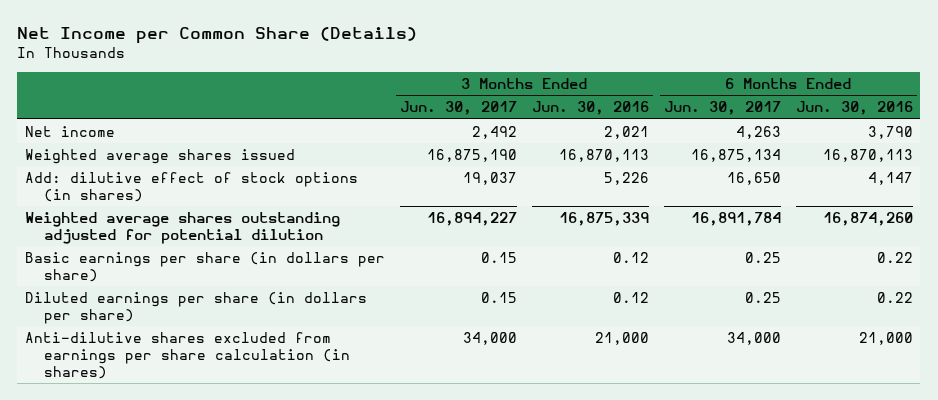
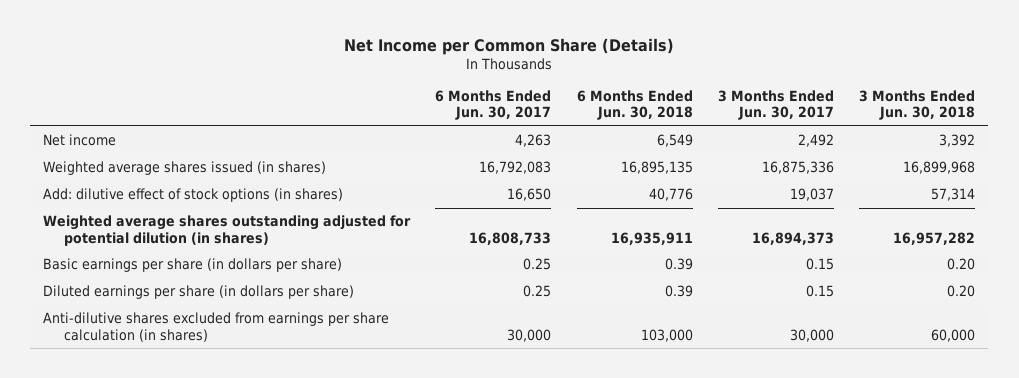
- | 3 Months Ended Jun. 30, 2017 | 3 Months Ended Jun. 30, 2016 | 6 Months Ended Jun. 30, 2017 | 6 Months Ended Jun. 30, 2016
+ | 6 Months Ended Jun. 30, 2017 | 6 Months Ended Jun. 30, 2018 | 3 Months Ended Jun. 30, 2017 | 3 Months Ended Jun. 30, 2018
- Weighted average shares issued | 16,875,190 | 16,870,113 | 16,875,134 | 16,870,113
+ Weighted average shares issued (in shares) | 16,792,083 | 16,895,135 | 16,875,336 | 16,899,968
- Weighted average shares outstanding adjusted for potential dilution | 16,894,227 | 16,875,339 | 16,891,784 | 16,874,260
+ Weighted average shares outstanding adjusted for potential dilution (in shares) | 16,808,733 | 16,935,911 | 16,894,373 | 16,957,282
- Anti-dilutive shares excluded from earnings per share calculation (in shares) | 34,000 | 21,000 | 34,000 | 21,000
+ Anti-dilutive shares excluded from earnings per share calculation (in shares) | 30,000 | 103,000 | 30,000 | 60,000

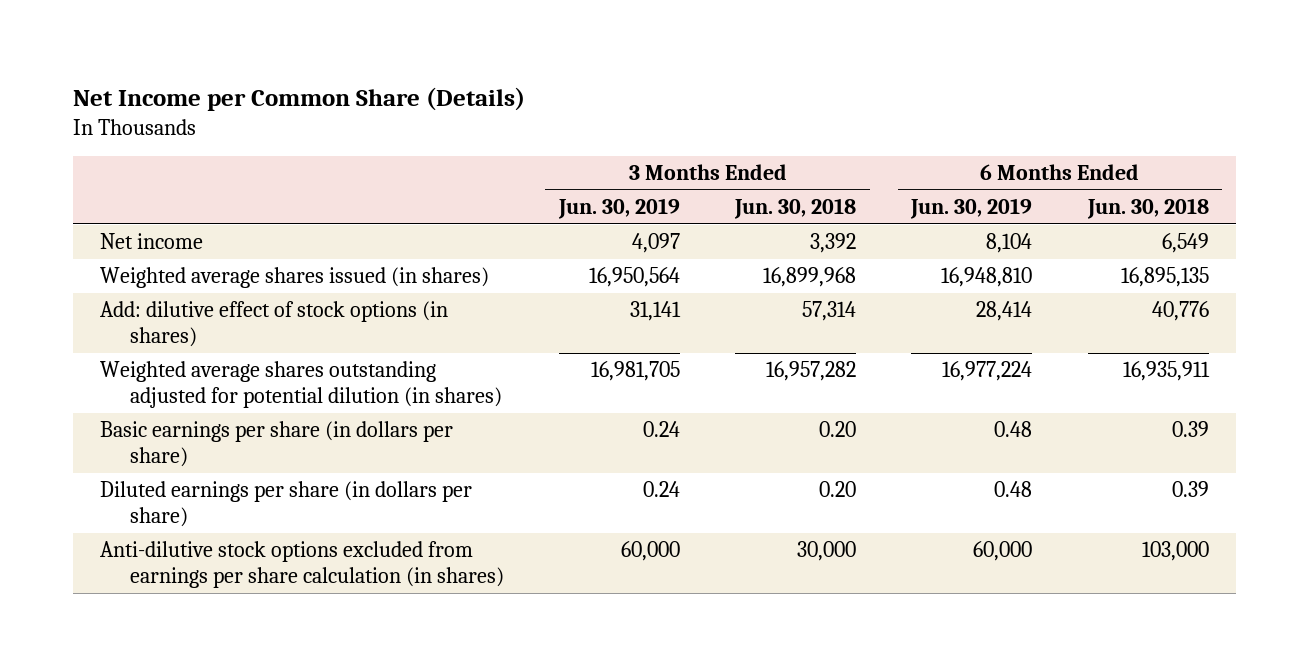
- | 6 Months Ended Jun. 30, 2017 | 6 Months Ended Jun. 30, 2018 | 3 Months Ended Jun. 30, 2017 | 3 Months Ended Jun. 30, 2018
+ | 3 Months Ended Jun. 30, 2019 | 3 Months Ended Jun. 30, 2018 | 6 Months Ended Jun. 30, 2019 | 6 Months Ended Jun. 30, 2018
- Anti-dilutive shares excluded from earnings per share calculation (in shares) | 30,000 | 103,000 | 30,000 | 60,000
+ Anti-dilutive stock options excluded from earnings per share calculation (in shares) | 60,000 | 30,000 | 60,000 | 103,000

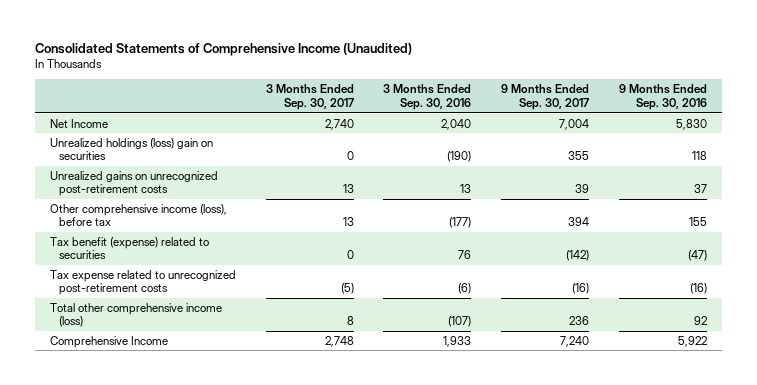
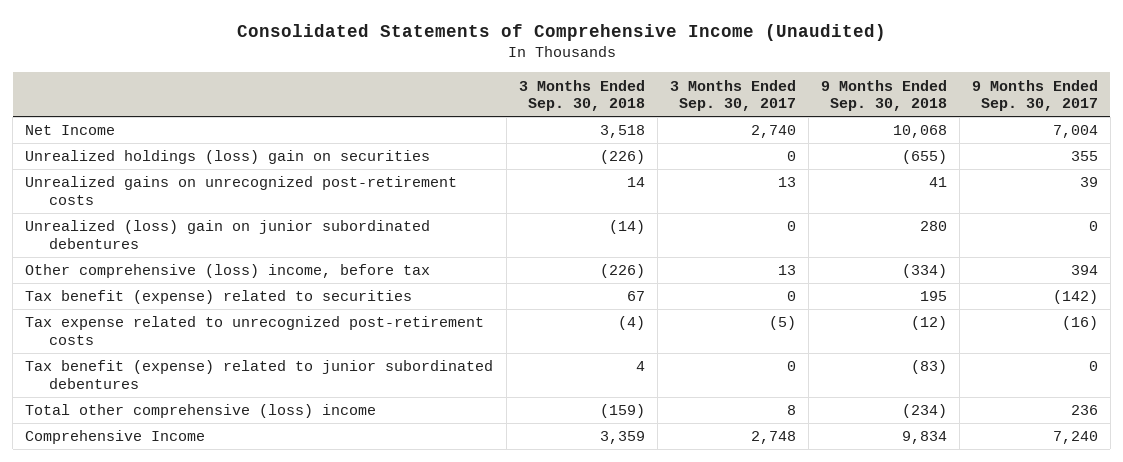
- | 3 Months Ended Sep. 30, 2017 | 3 Months Ended Sep. 30, 2016 | 9 Months Ended Sep. 30, 2017 | 9 Months Ended Sep. 30, 2016
+ | 3 Months Ended Sep. 30, 2018 | 3 Months Ended Sep. 30, 2017 | 9 Months Ended Sep. 30, 2018 | 9 Months Ended Sep. 30, 2017
- Other comprehensive income (loss), before tax | 13 | (177) | 394 | 155
+ Unrealized (loss) gain on junior subordinated debentures | (14) | 0 | 280 | 0
+ Other comprehensive (loss) income, before tax | (226) | 13 | (334) | 394
- Total other comprehensive income (loss) | 8 | (107) | 236 | 92
+ Tax benefit (expense) related to junior subordinated debentures | 4 | 0 | (83) | 0
+ Total other comprehensive (loss) income | (159) | 8 | (234) | 236

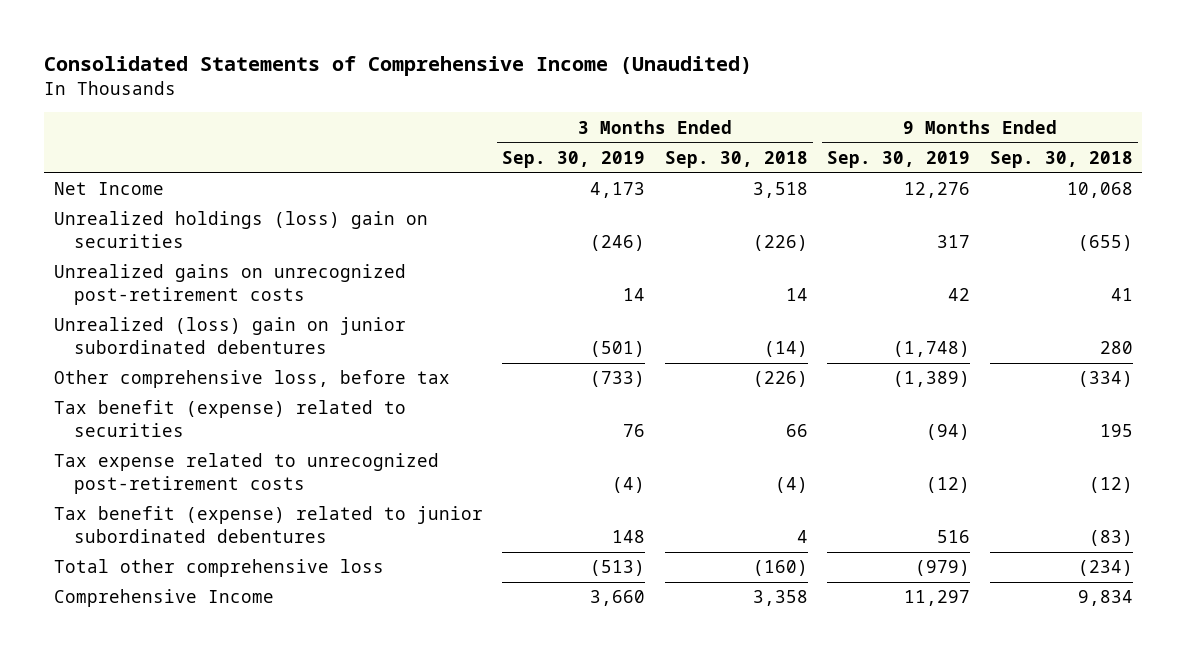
- | 3 Months Ended Sep. 30, 2018 | 3 Months Ended Sep. 30, 2017 | 9 Months Ended Sep. 30, 2018 | 9 Months Ended Sep. 30, 2017
+ | 3 Months Ended Sep. 30, 2019 | 3 Months Ended Sep. 30, 2018 | 9 Months Ended Sep. 30, 2019 | 9 Months Ended Sep. 30, 2018
- Other comprehensive (loss) income, before tax | (226) | 13 | (334) | 394
- Tax benefit (expense) related to securities | 67 | 0 | 195 | (142)
+ Other comprehensive loss, before tax | (733) | (226) | (1,389) | (334)
+ Tax benefit (expense) related to securities | 76 | 66 | (94) | 195
- Total other comprehensive (loss) income | (159) | 8 | (234) | 236
- Comprehensive Income | 3,359 | 2,748 | 9,834 | 7,240
+ Total other comprehensive loss | (513) | (160) | (979) | (234)
+ Comprehensive Income | 3,660 | 3,358 | 11,297 | 9,834

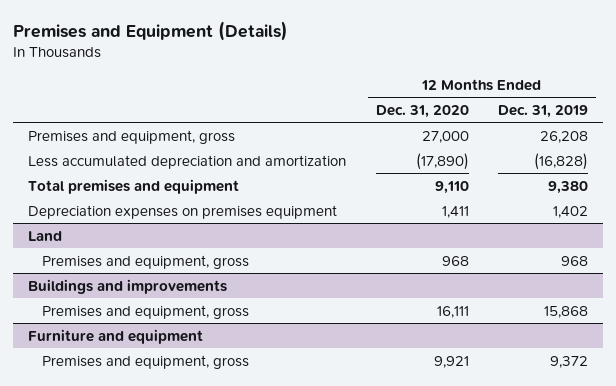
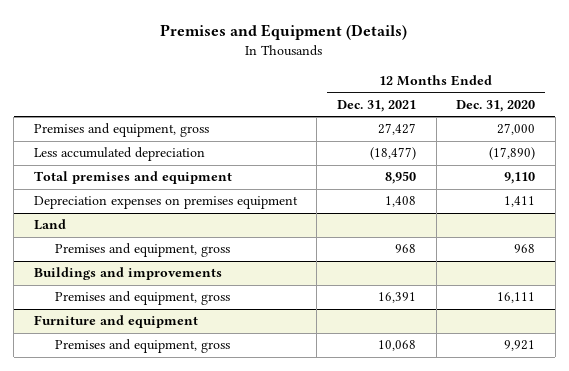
- | 12 Months Ended Dec. 31, 2020 | 12 Months Ended Dec. 31, 2019
+ | 12 Months Ended Dec. 31, 2021 | 12 Months Ended Dec. 31, 2020
- Less accumulated depreciation and amortization | (17,890) | (16,828)
+ Less accumulated depreciation | (18,477) | (17,890)

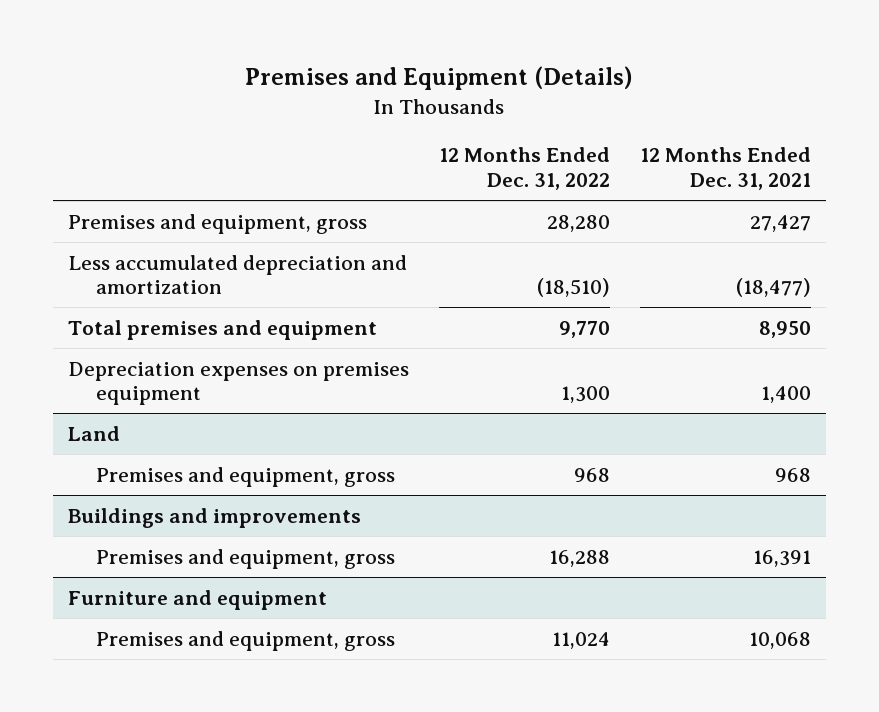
- | 12 Months Ended Dec. 31, 2021 | 12 Months Ended Dec. 31, 2020
+ | 12 Months Ended Dec. 31, 2022 | 12 Months Ended Dec. 31, 2021
- Less accumulated depreciation | (18,477) | (17,890)
+ Less accumulated depreciation and amortization | (18,510) | (18,477)
- Depreciation expenses on premises equipment | 1,408 | 1,411
+ Depreciation expenses on premises equipment | 1,300 | 1,400

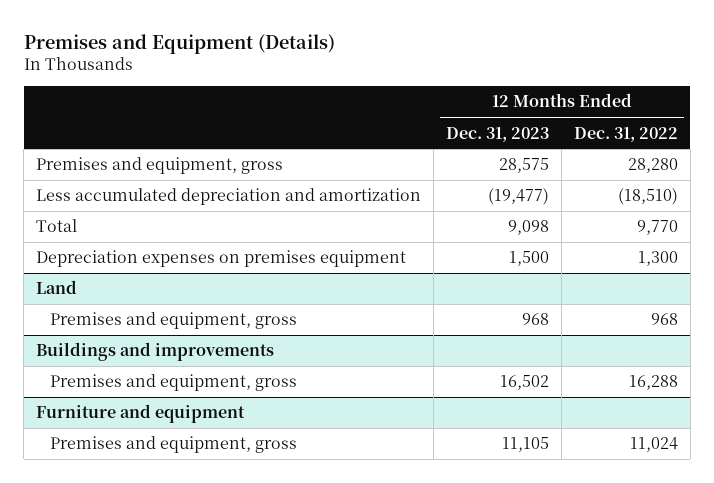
- | 12 Months Ended Dec. 31, 2022 | 12 Months Ended Dec. 31, 2021
+ | 12 Months Ended Dec. 31, 2023 | 12 Months Ended Dec. 31, 2022
- Total premises and equipment | 9,770 | 8,950
+ Total | 9,098 | 9,770

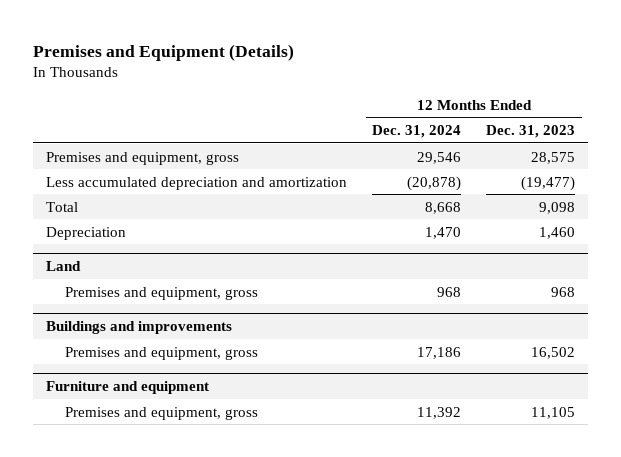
- | 12 Months Ended Dec. 31, 2023 | 12 Months Ended Dec. 31, 2022
+ | 12 Months Ended Dec. 31, 2024 | 12 Months Ended Dec. 31, 2023
- Depreciation expenses on premises equipment | 1,500 | 1,300
+ Depreciation | 1,470 | 1,460

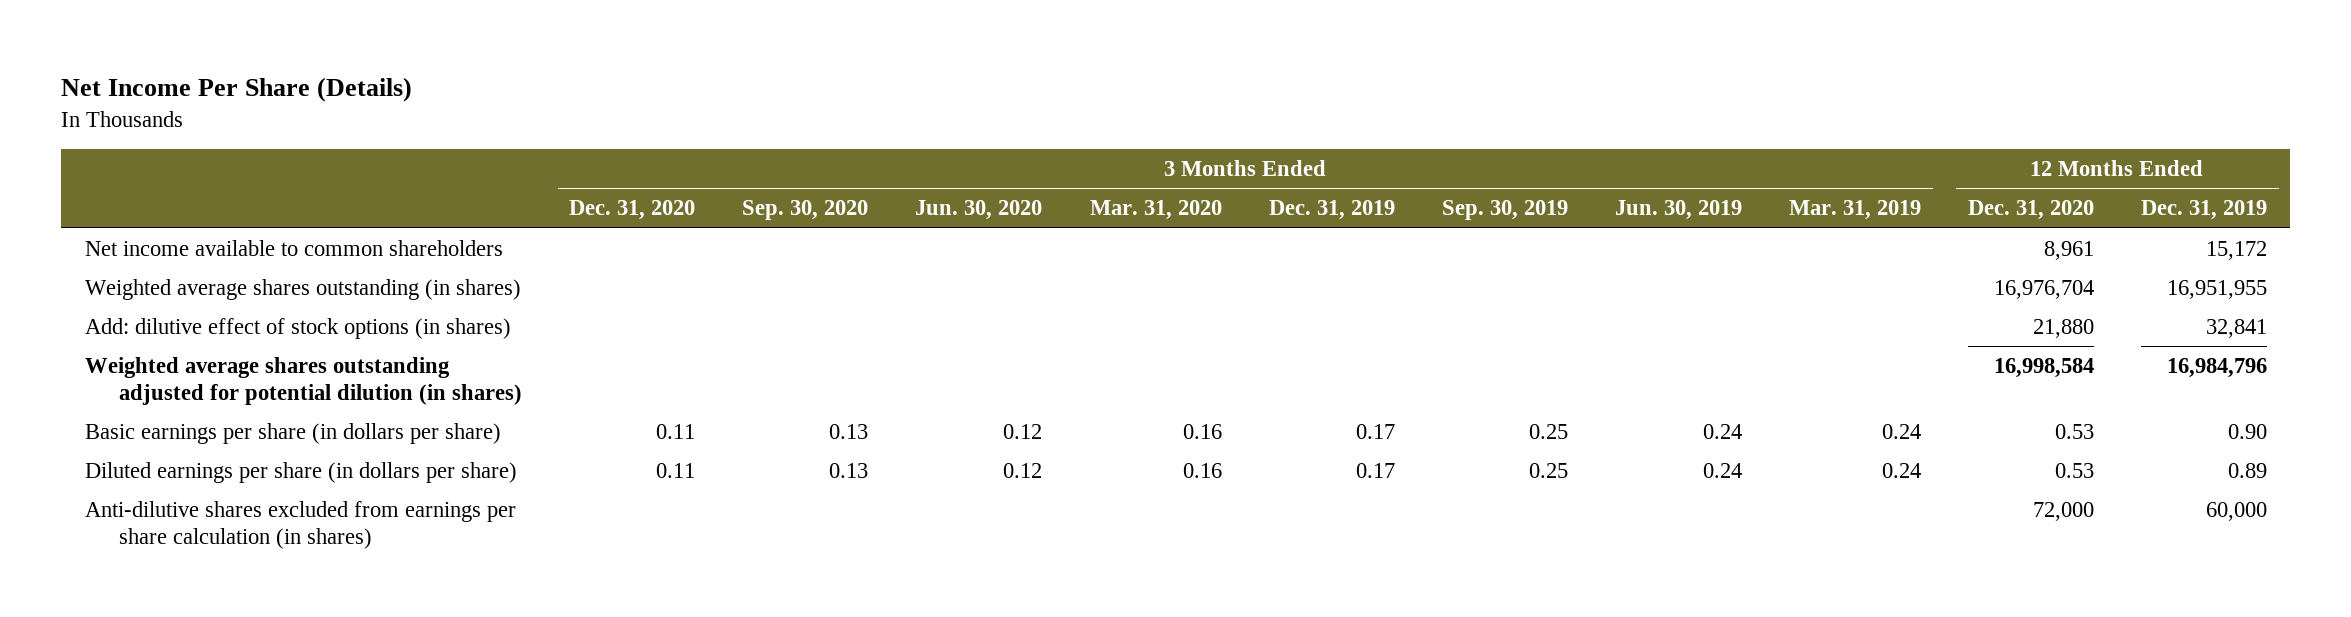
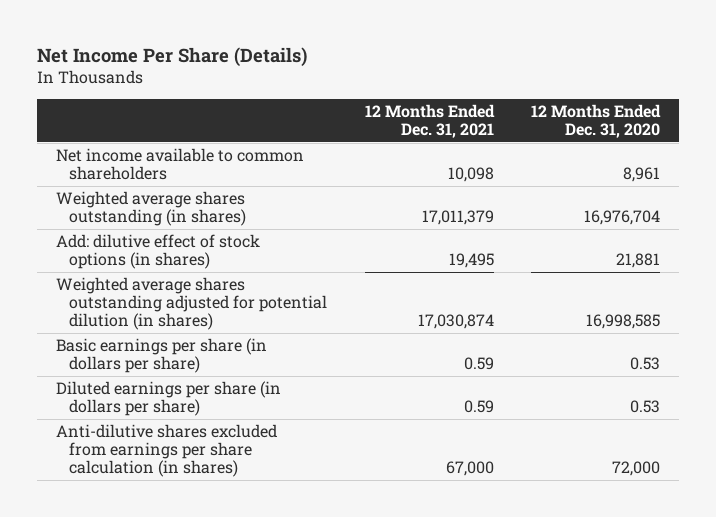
- | 3 Months Ended Dec. 31, 2020 | 3 Months Ended Sep. 30, 2020 | 3 Months Ended Jun. 30, 2020 | 3 Months Ended Mar. 31, 2020 | 3 Months Ended Dec. 31, 2019 | 3 Months Ended Sep. 30, 2019 | 3 Months Ended Jun. 30, 2019 | 3 Months Ended Mar. 31, 2019 | 12 Months Ended Dec. 31, 2020 | 12 Months Ended Dec. 31, 2019
+ | 12 Months Ended Dec. 31, 2021 | 12 Months Ended Dec. 31, 2020
- Add: dilutive effect of stock options (in shares) | | | | | | | | | 21,880 | 32,841
- Weighted average shares outstanding adjusted for potential dilution (in shares) | | | | | | | | | 16,998,584 | 16,984,796
+ Add: dilutive effect of stock options (in shares) | 19,495 | 21,881
+ Weighted average shares outstanding adjusted for potential dilution (in shares) | 17,030,874 | 16,998,585

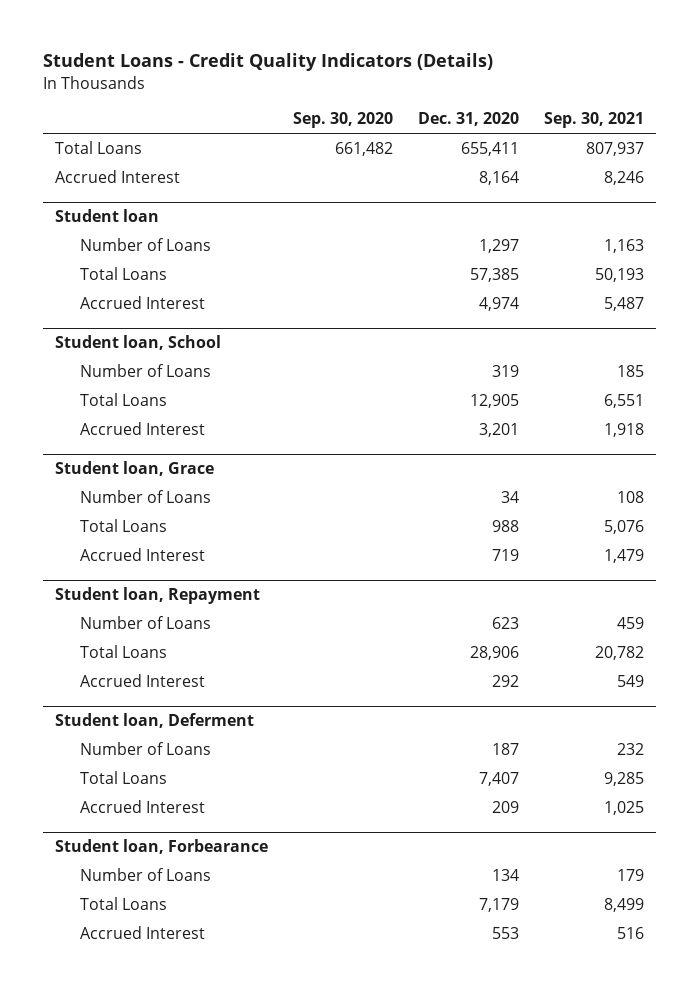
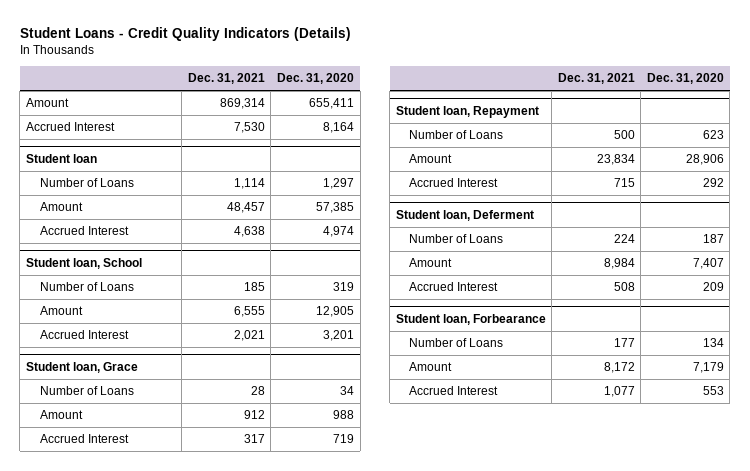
- | Sep. 30, 2020 | Dec. 31, 2020 | Sep. 30, 2021
+ | Dec. 31, 2021 | Dec. 31, 2020
- Total Loans | 661,482 | 655,411 | 807,937
+ Amount | 869,314 | 655,411
@ Student loan
- Total Loans | | 57,385 | 50,193
+ Amount | 48,457 | 57,385
@ Student loan, School
- Total Loans | | 12,905 | 6,551
+ Amount | 6,555 | 12,905
@ Student loan, Grace
- Total Loans | | 988 | 5,076
+ Amount | 912 | 988
@ Student loan, Repayment
- Total Loans | | 28,906 | 20,782
+ Amount | 23,834 | 28,906
@ Student loan, Deferment
- Total Loans | | 7,407 | 9,285
+ Amount | 8,984 | 7,407
@ Student loan, Forbearance
- Total Loans | | 7,179 | 8,499
+ Amount | 8,172 | 7,179

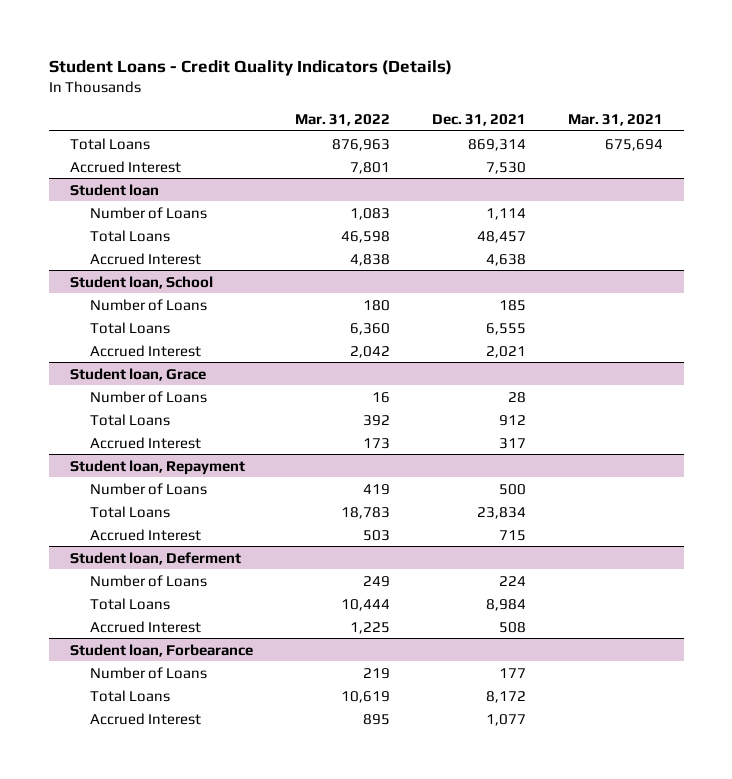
- | Dec. 31, 2021 | Dec. 31, 2020
+ | Mar. 31, 2022 | Dec. 31, 2021 | Mar. 31, 2021
- Amount | 869,314 | 655,411
+ Total Loans | 876,963 | 869,314 | 675,694
@ Student loan
- Amount | 48,457 | 57,385
+ Total Loans | 46,598 | 48,457 |
@ Student loan, School
- Amount | 6,555 | 12,905
+ Total Loans | 6,360 | 6,555 |
@ Student loan, Grace
- Amount | 912 | 988
+ Total Loans | 392 | 912 |
@ Student loan, Repayment
- Amount | 23,834 | 28,906
+ Total Loans | 18,783 | 23,834 |
@ Student loan, Deferment
- Amount | 8,984 | 7,407
+ Total Loans | 10,444 | 8,984 |
@ Student loan, Forbearance
- Amount | 8,172 | 7,179
+ Total Loans | 10,619 | 8,172 |

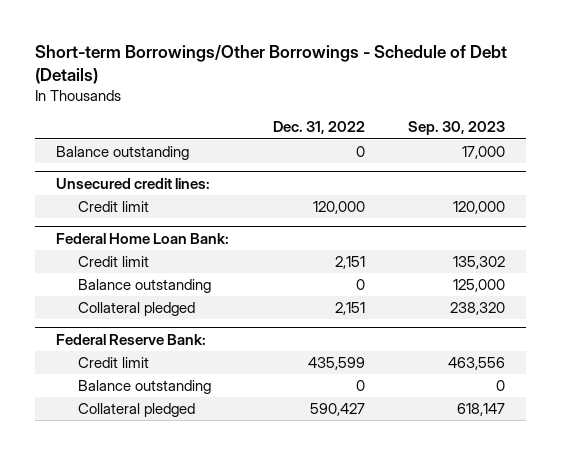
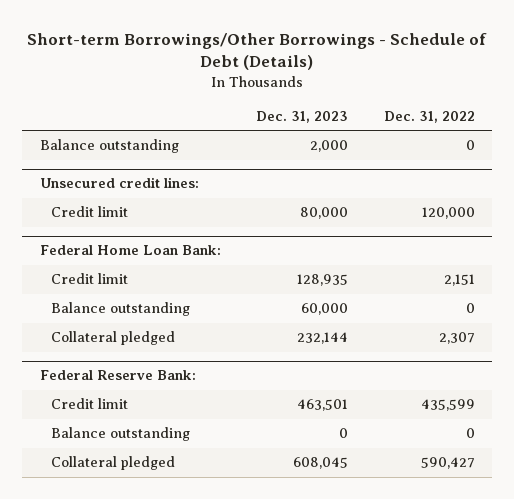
- | Dec. 31, 2022 | Sep. 30, 2023
+ | Dec. 31, 2023 | Dec. 31, 2022
@ Federal Home Loan Bank:
- Collateral pledged | 2,151 | 238,320
+ Collateral pledged | 232,144 | 2,307

